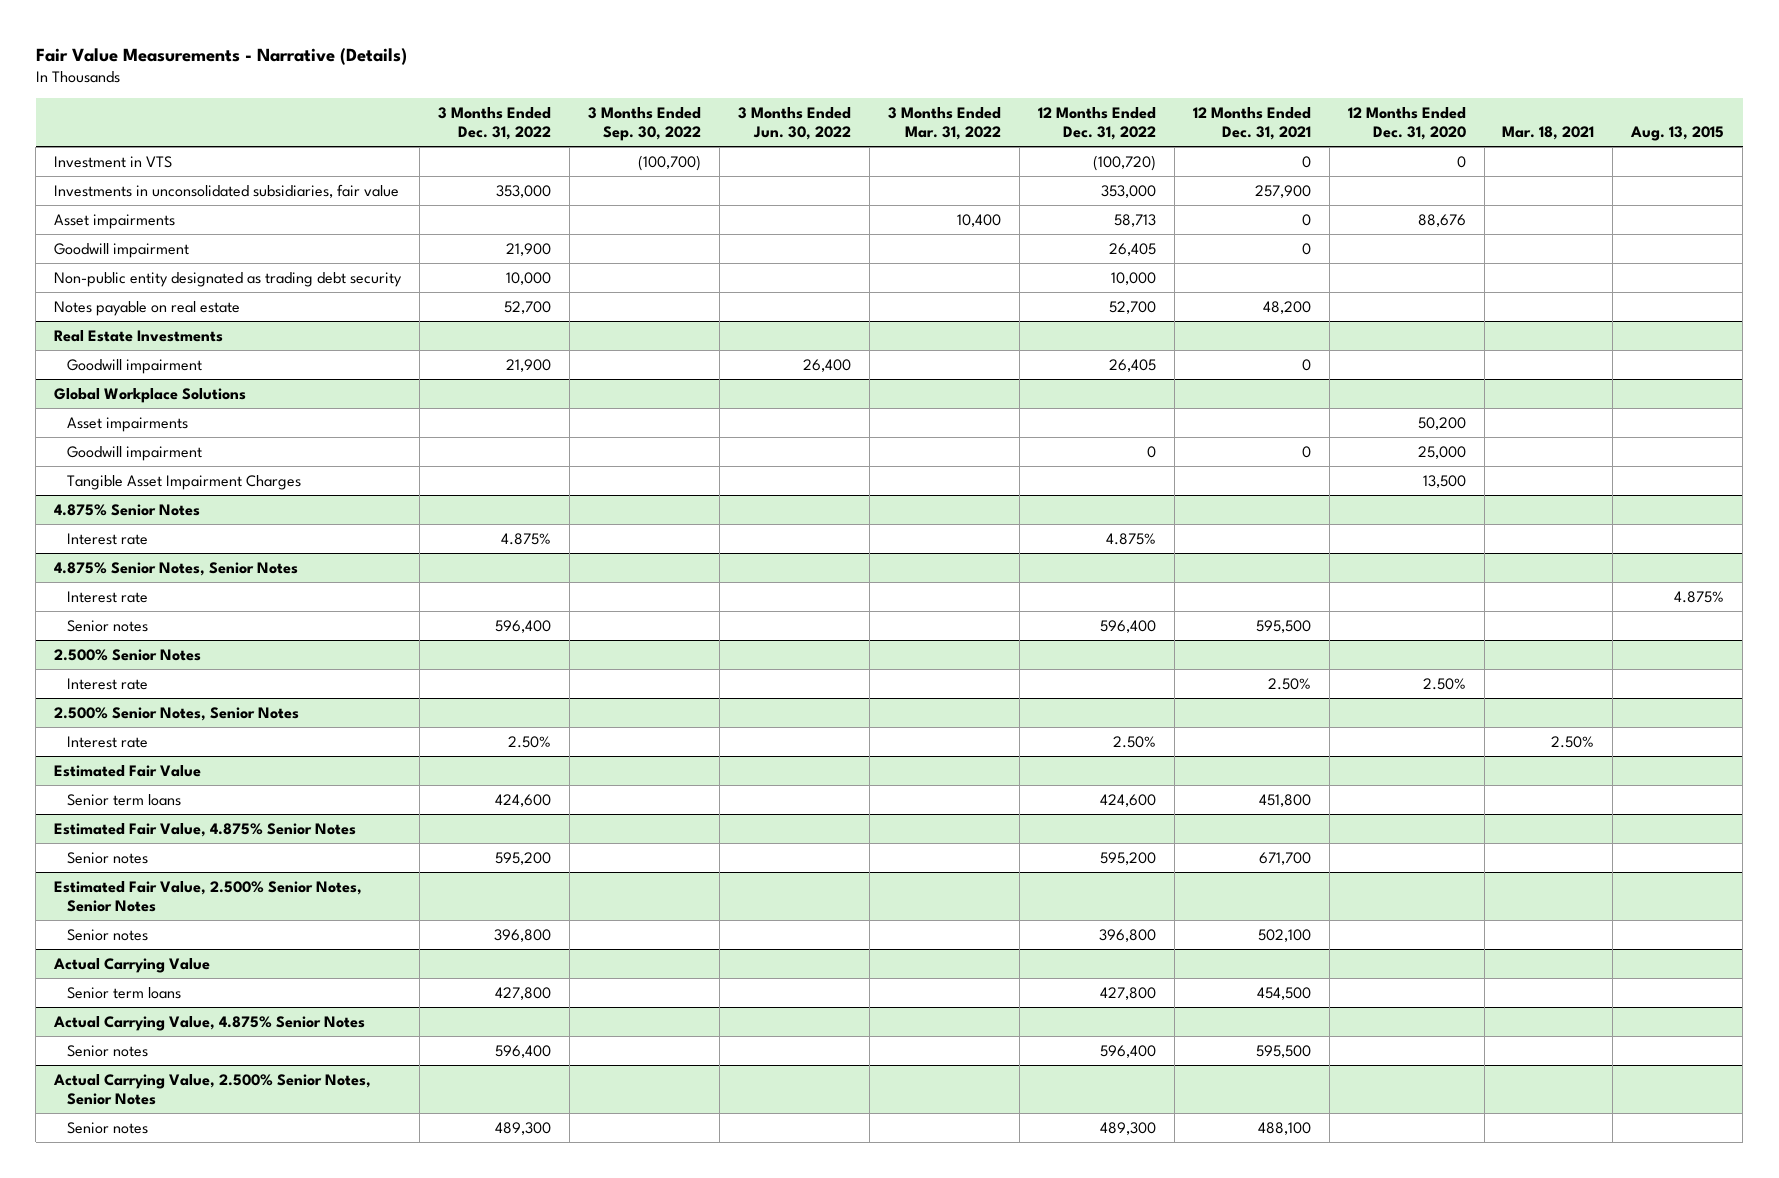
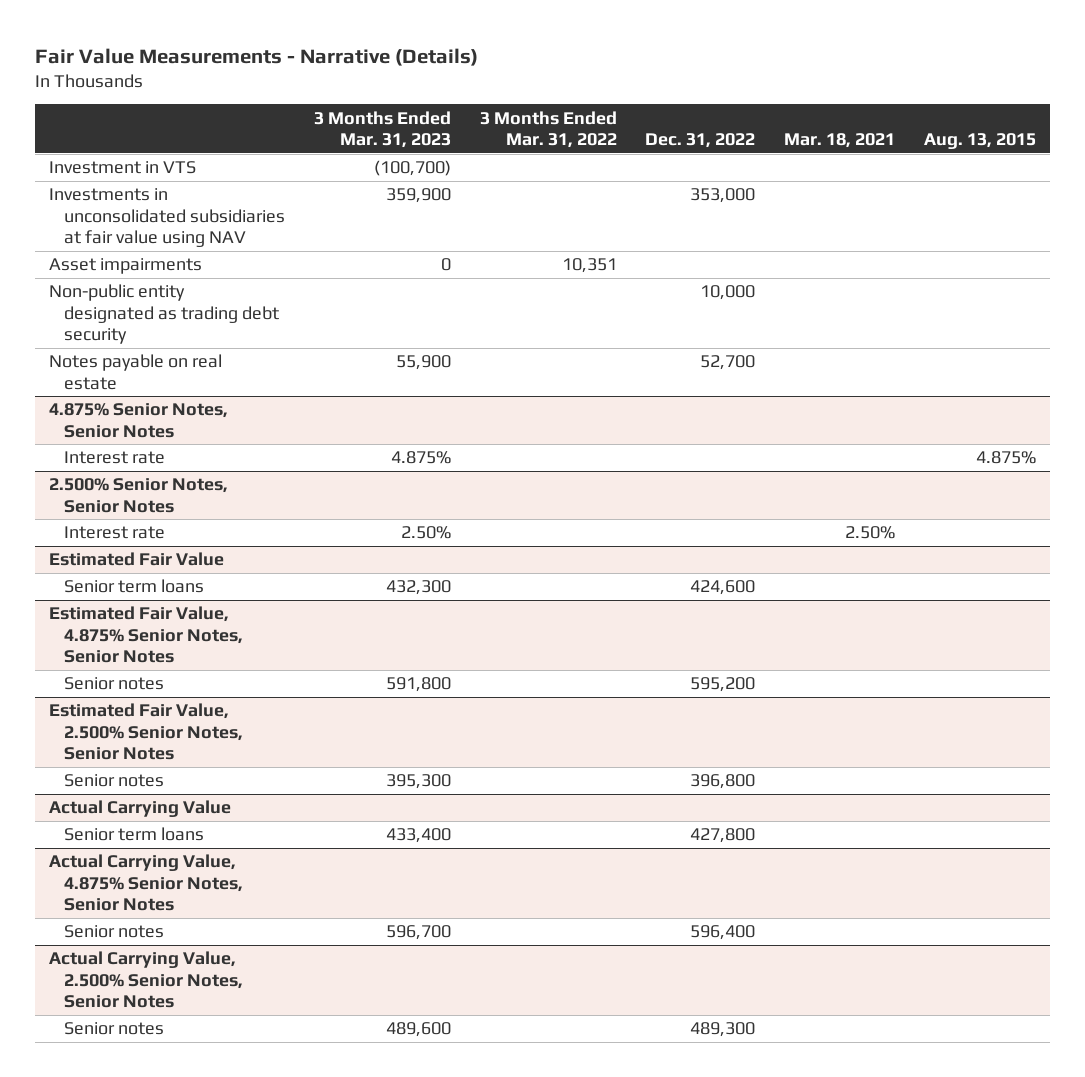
- | 3 Months Ended Dec. 31, 2022 | 3 Months Ended Sep. 30, 2022 | 3 Months Ended Jun. 30, 2022 | 3 Months Ended Mar. 31, 2022 | 12 Months Ended Dec. 31, 2022 | 12 Months Ended Dec. 31, 2021 | 12 Months Ended Dec. 31, 2020 | Mar. 18, 2021 | Aug. 13, 2015
+ | 3 Months Ended Mar. 31, 2023 | 3 Months Ended Mar. 31, 2022 | Dec. 31, 2022 | Mar. 18, 2021 | Aug. 13, 2015
- Investments in unconsolidated subsidiaries, fair value | 353,000 | | | | 353,000 | 257,900 | | |
- Asset impairments | | | | 10,400 | 58,713 | 0 | 88,676 | |
- Goodwill impairment | 21,900 | | | | 26,405 | 0 | | |
+ Investments in unconsolidated subsidiaries at fair value using NAV | 359,900 | | 353,000 | |
+ Asset impairments | 0 | 10,351 | | |
- Real Estate Investments
- Goodwill impairment | 21,900 | | 26,400 | | 26,405 | 0 | | |
- Global Workplace Solutions
- Asset impairments | | | | | | | 50,200 | |
- Goodwill impairment | | | | | 0 | 0 | 25,000 | |
- Tangible Asset Impairment Charges | | | | | | | 13,500 | |
- 4.875% Senior Notes
- Interest rate | 4.875% | | | | 4.875% | | | |
@ 4.875% Senior Notes, Senior Notes
- Senior notes | 596,400 | | | | 596,400 | 595,500 | | |
- 2.500% Senior Notes
- Interest rate | | | | | | 2.50% | 2.50% | |
- Estimated Fair Value, 4.875% Senior Notes
+ Estimated Fair Value, 4.875% Senior Notes, Senior Notes
- Actual Carrying Value, 4.875% Senior Notes
+ Actual Carrying Value, 4.875% Senior Notes, Senior Notes

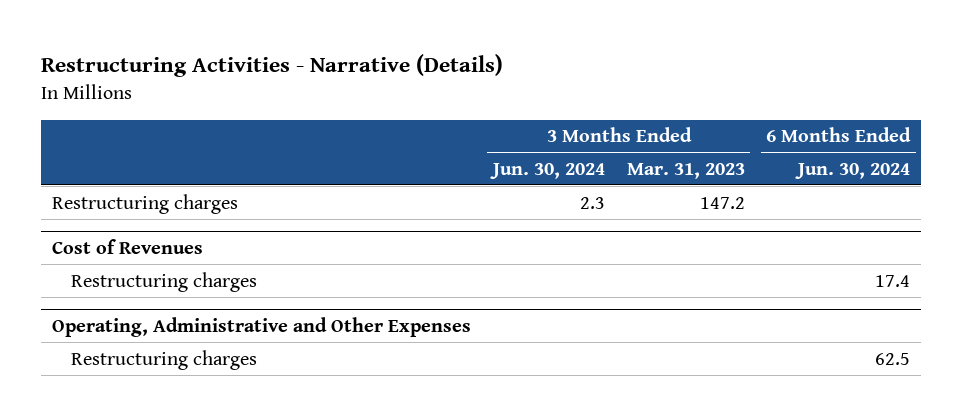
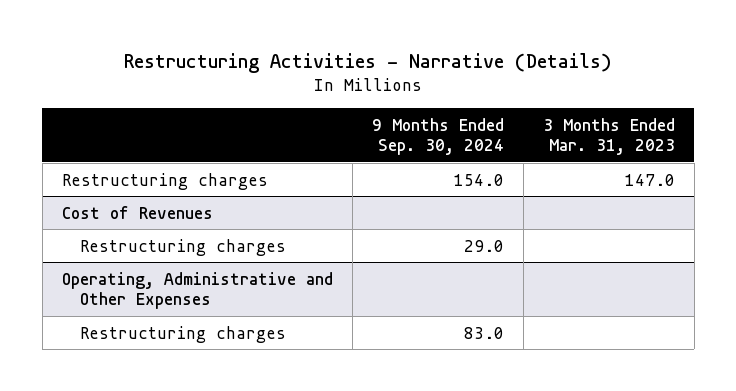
- | 3 Months Ended Jun. 30, 2024 | 3 Months Ended Mar. 31, 2023 | 6 Months Ended Jun. 30, 2024
+ | 9 Months Ended Sep. 30, 2024 | 3 Months Ended Mar. 31, 2023
- Restructuring charges | 2.3 | 147.2 |
+ Restructuring charges | 154.0 | 147.0

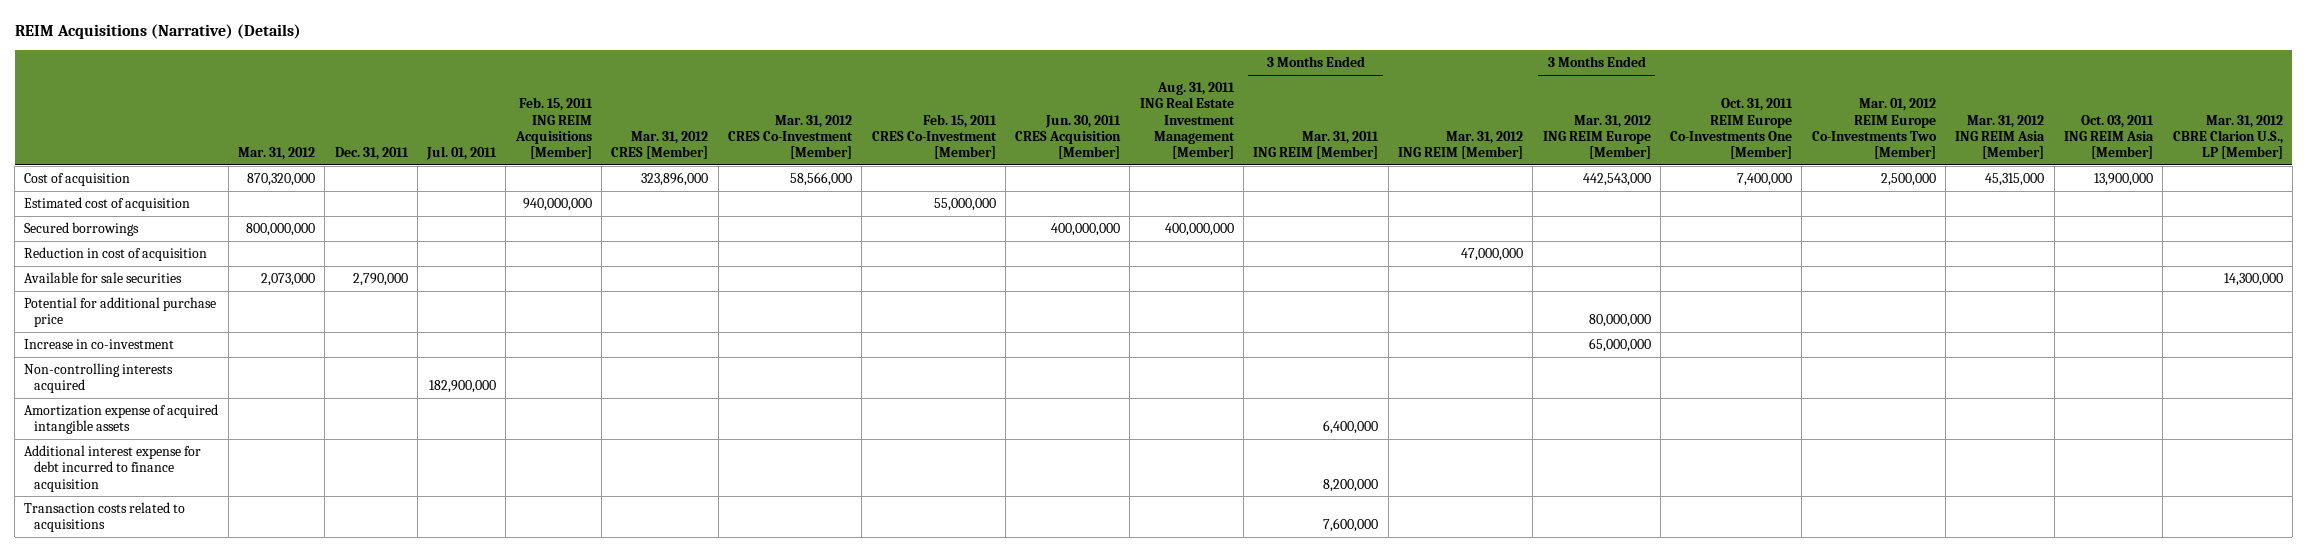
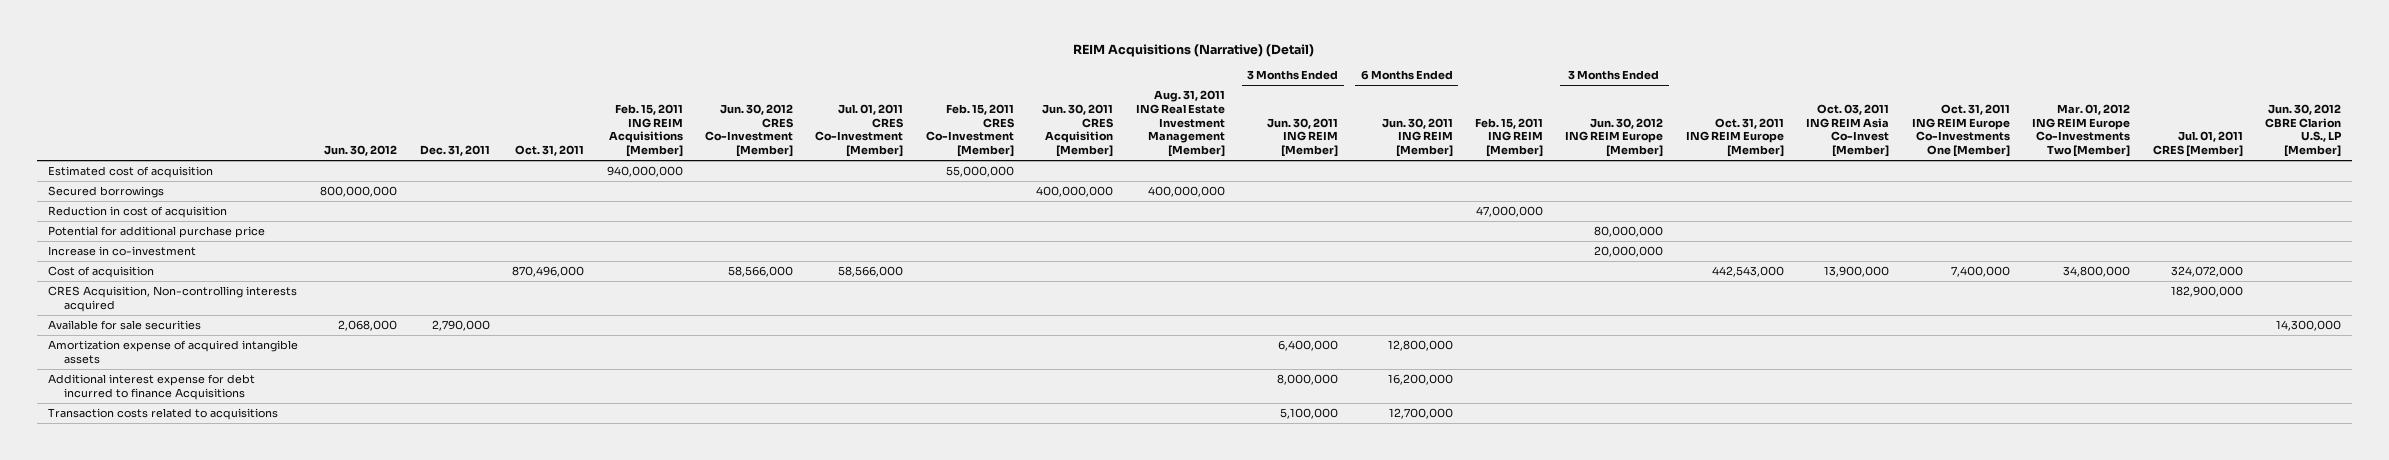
- REIM Acquisitions (Narrative) (Details)
+ REIM Acquisitions (Narrative) (Detail)
- | Mar. 31, 2012 | Dec. 31, 2011 | Jul. 01, 2011 | Feb. 15, 2011 ING REIM Acquisitions [Member] | Mar. 31, 2012 CRES [Member] | Mar. 31, 2012 CRES Co-Investment [Member] | Feb. 15, 2011 CRES Co-Investment [Member] | Jun. 30, 2011 CRES Acquisition [Member] | Aug. 31, 2011 ING Real Estate Investment Management [Member] | 3 Months Ended Mar. 31, 2011 ING REIM [Member] | Mar. 31, 2012 ING REIM [Member] | 3 Months Ended Mar. 31, 2012 ING REIM Europe [Member] | Oct. 31, 2011 REIM Europe Co-Investments One [Member] | Mar. 01, 2012 REIM Europe Co-Investments Two [Member] | Mar. 31, 2012 ING REIM Asia [Member] | Oct. 03, 2011 ING REIM Asia [Member] | Mar. 31, 2012 CBRE Clarion U.S., LP [Member]
+ | Jun. 30, 2012 | Dec. 31, 2011 | Oct. 31, 2011 | Feb. 15, 2011 ING REIM Acquisitions [Member] | Jun. 30, 2012 CRES Co-Investment [Member] | Jul. 01, 2011 CRES Co-Investment [Member] | Feb. 15, 2011 CRES Co-Investment [Member] | Jun. 30, 2011 CRES Acquisition [Member] | Aug. 31, 2011 ING Real Estate Investment Management [Member] | 3 Months Ended Jun. 30, 2011 ING REIM [Member] | 6 Months Ended Jun. 30, 2011 ING REIM [Member] | Feb. 15, 2011 ING REIM [Member] | 3 Months Ended Jun. 30, 2012 ING REIM Europe [Member] | Oct. 31, 2011 ING REIM Europe [Member] | Oct. 03, 2011 ING REIM Asia Co-Invest [Member] | Oct. 31, 2011 ING REIM Europe Co-Investments One [Member] | Mar. 01, 2012 ING REIM Europe Co-Investments Two [Member] | Jul. 01, 2011 CRES [Member] | Jun. 30, 2012 CBRE Clarion U.S., LP [Member]
- Non-controlling interests acquired | | | 182,900,000 | | | | | | | | | | | | | |
moved down: Cost of acquisition | | | 870,496,000 | | 58,566,000 | 58,566,000 | | | | | | | | 442,543,000 | 13,900,000 | 7,400,000 | 34,800,000 | 324,072,000 |
+ CRES Acquisition, Non-controlling interests acquired | | | | | | | | | | | | | | | | | | 182,900,000 |
moved down: Available for sale securities | 2,068,000 | 2,790,000 | | | | | | | | | | | | | | | | | 14,300,000
- Additional interest expense for debt incurred to finance acquisition | | | | | | | | | | 8,200,000 | | | | | | |
+ Additional interest expense for debt incurred to finance Acquisitions | | | | | | | | | | 8,000,000 | 16,200,000 | | | | | | | |

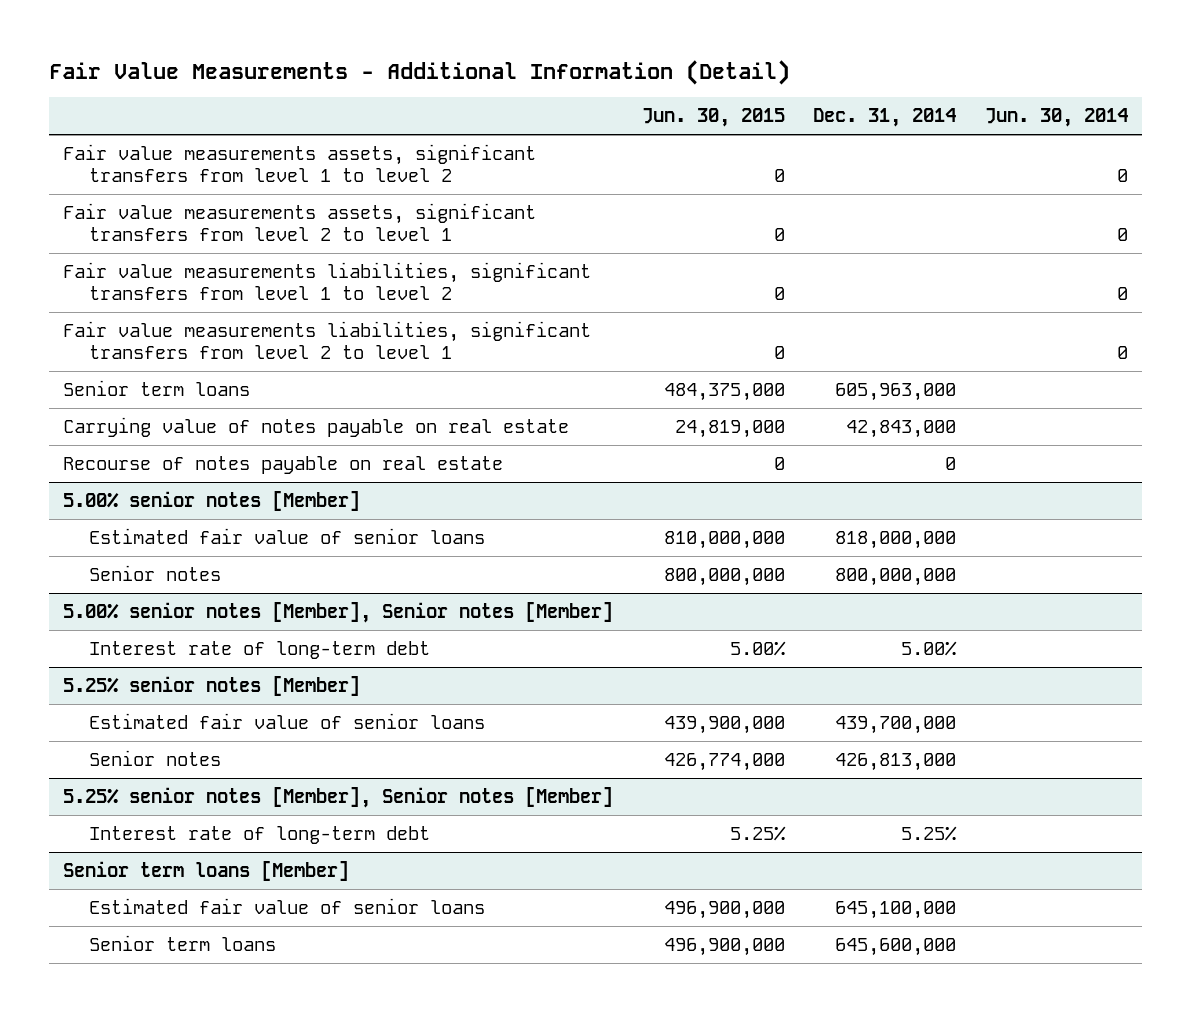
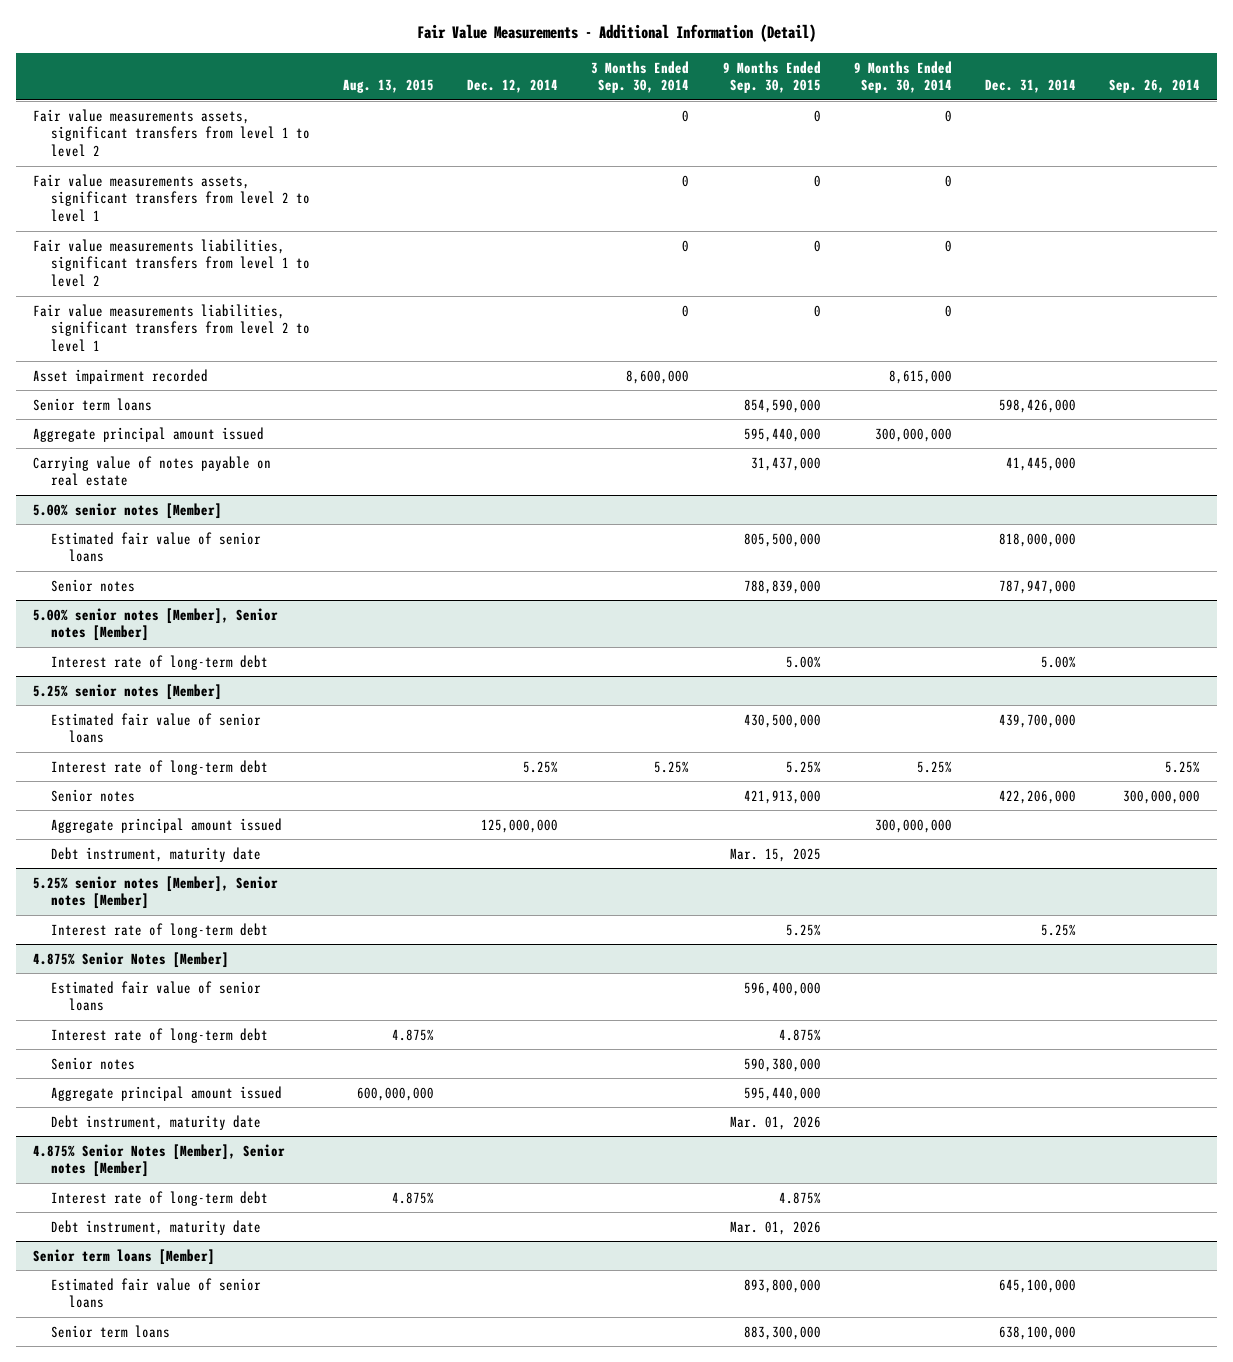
- | Jun. 30, 2015 | Dec. 31, 2014 | Jun. 30, 2014
+ | Aug. 13, 2015 | Dec. 12, 2014 | 3 Months Ended Sep. 30, 2014 | 9 Months Ended Sep. 30, 2015 | 9 Months Ended Sep. 30, 2014 | Dec. 31, 2014 | Sep. 26, 2014
- Senior term loans | 484,375,000 | 605,963,000 |
- Carrying value of notes payable on real estate | 24,819,000 | 42,843,000 |
- Recourse of notes payable on real estate | 0 | 0 |
+ Asset impairment recorded | | | 8,600,000 | | 8,615,000 | |
+ Senior term loans | | | | 854,590,000 | | 598,426,000 |
+ Aggregate principal amount issued | | | | 595,440,000 | 300,000,000 | |
+ Carrying value of notes payable on real estate | | | | 31,437,000 | | 41,445,000 |
@ 5.00% senior notes [Member]
- Senior notes | 800,000,000 | 800,000,000 |
+ Senior notes | | | | 788,839,000 | | 787,947,000 |
@ 5.25% senior notes [Member]
- Senior notes | 426,774,000 | 426,813,000 |
+ Interest rate of long-term debt | | 5.25% | 5.25% | 5.25% | 5.25% | | 5.25%
+ Senior notes | | | | 421,913,000 | | 422,206,000 | 300,000,000
+ Aggregate principal amount issued | | 125,000,000 | | | 300,000,000 | |
+ Debt instrument, maturity date | | | | Mar. 15, 2025 | | |
+ 4.875% Senior Notes [Member]
+ Estimated fair value of senior loans | | | | 596,400,000 | | |
+ Interest rate of long-term debt | 4.875% | | | 4.875% | | |
+ Senior notes | | | | 590,380,000 | | |
+ Aggregate principal amount issued | 600,000,000 | | | 595,440,000 | | |
+ Debt instrument, maturity date | | | | Mar. 01, 2026 | | |
+ 4.875% Senior Notes [Member], Senior notes [Member]
+ Interest rate of long-term debt | 4.875% | | | 4.875% | | |
+ Debt instrument, maturity date | | | | Mar. 01, 2026 | | |
@ Senior term loans [Member]
- Senior term loans | 496,900,000 | 645,600,000 |
+ Senior term loans | | | | 883,300,000 | | 638,100,000 |

